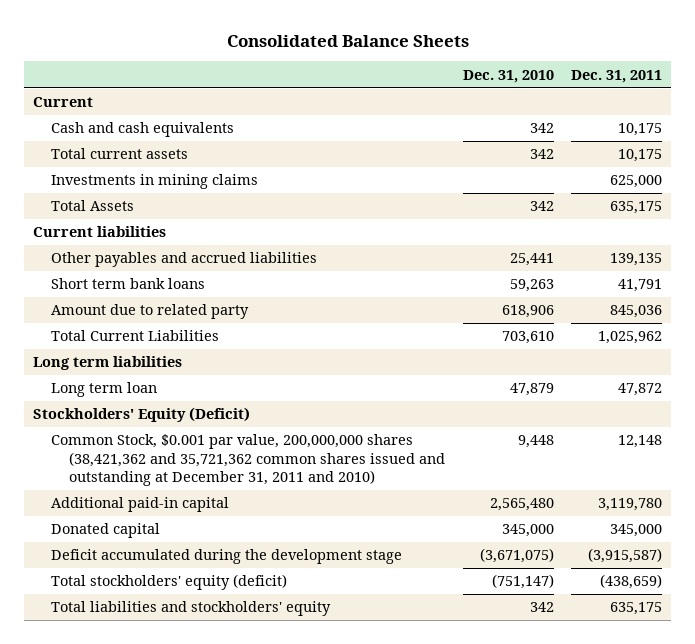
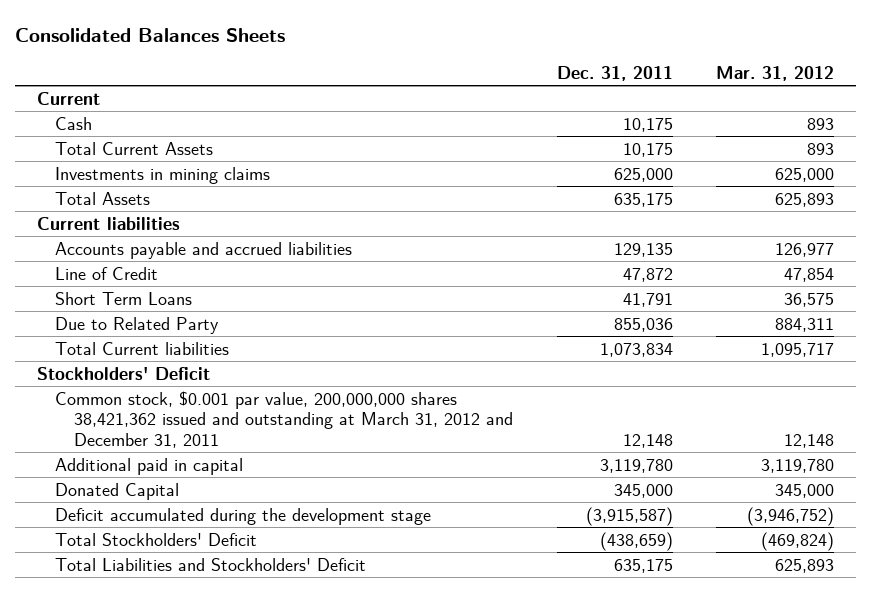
- Consolidated Balance Sheets
+ Consolidated Balances Sheets
- | Dec. 31, 2010 | Dec. 31, 2011
+ | Dec. 31, 2011 | Mar. 31, 2012
- Cash and cash equivalents | 342 | 10,175
- Total current assets | 342 | 10,175
+ Cash | 10,175 | 893
+ Total Current Assets | 10,175 | 893
- Other payables and accrued liabilities | 25,441 | 139,135
- Short term bank loans | 59,263 | 41,791
- Amount due to related party | 618,906 | 845,036
- Total Current Liabilities | 703,610 | 1,025,962
- Long term liabilities
- Long term loan | 47,879 | 47,872
- Stockholders' Equity (Deficit)
- Common Stock, $0.001 par value, 200,000,000 shares (38,421,362 and 35,721,362 common shares issued and outstanding at December 31, 2011 and 2010) | 9,448 | 12,148
- Additional paid-in capital | 2,565,480 | 3,119,780
- Donated capital | 345,000 | 345,000
+ Accounts payable and accrued liabilities | 129,135 | 126,977
+ Line of Credit | 47,872 | 47,854
+ Short Term Loans | 41,791 | 36,575
+ Due to Related Party | 855,036 | 884,311
+ Total Current liabilities | 1,073,834 | 1,095,717
+ Stockholders' Deficit
+ Common stock, $0.001 par value, 200,000,000 shares 38,421,362 issued and outstanding at March 31, 2012 and December 31, 2011 | 12,148 | 12,148
+ Additional paid in capital | 3,119,780 | 3,119,780
+ Donated Capital | 345,000 | 345,000
- Total stockholders' equity (deficit) | (751,147) | (438,659)
- Total liabilities and stockholders' equity | 342 | 635,175
+ Total Stockholders' Deficit | (438,659) | (469,824)
+ Total Liabilities and Stockholders' Deficit | 635,175 | 625,893

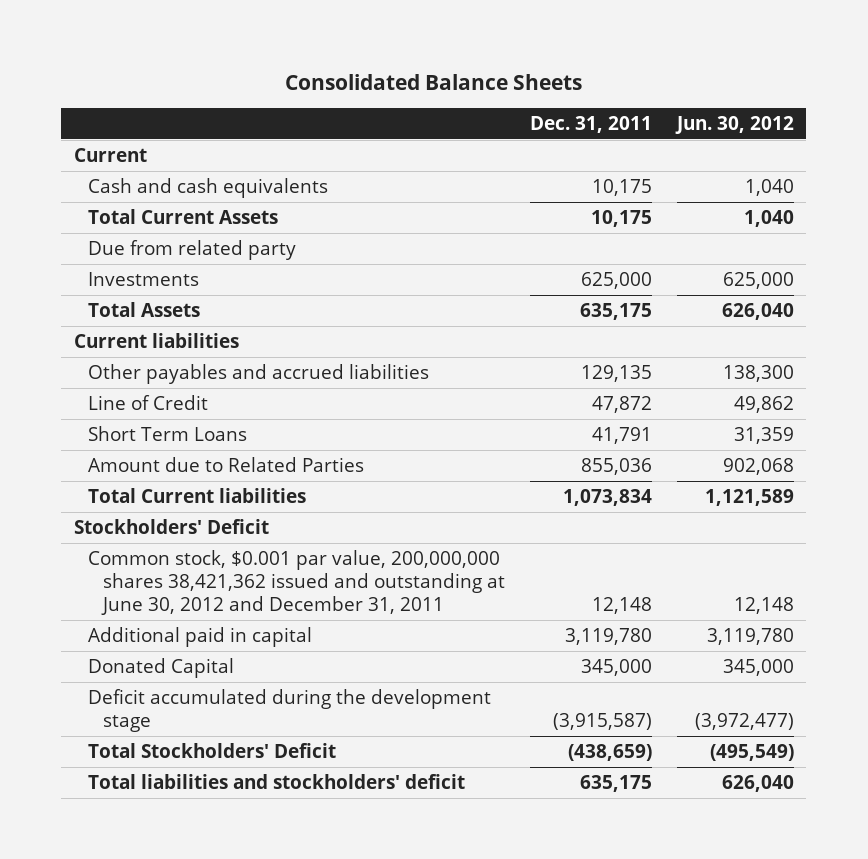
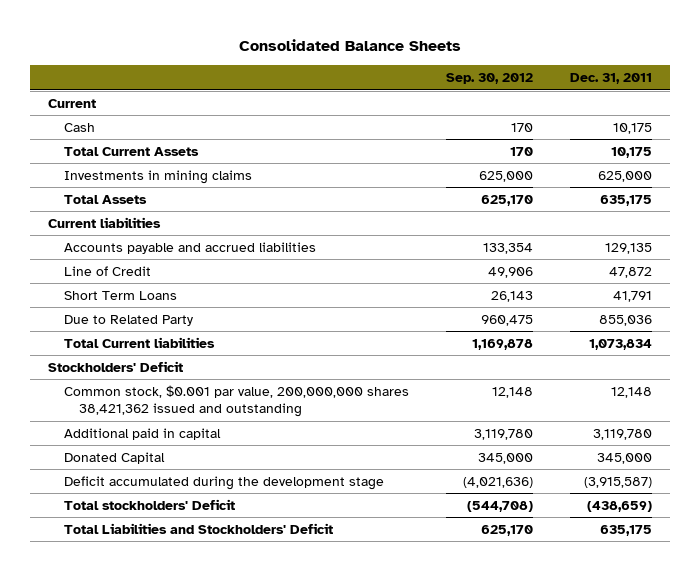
- | Dec. 31, 2011 | Jun. 30, 2012
+ | Sep. 30, 2012 | Dec. 31, 2011
- Cash and cash equivalents | 10,175 | 1,040
+ Cash | 170 | 10,175
- Due from related party
- Investments | 625,000 | 625,000
+ Investments in mining claims | 625,000 | 625,000
- Other payables and accrued liabilities | 129,135 | 138,300
+ Accounts payable and accrued liabilities | 133,354 | 129,135
- Amount due to Related Parties | 855,036 | 902,068
+ Due to Related Party | 960,475 | 855,036
- Common stock, $0.001 par value, 200,000,000 shares 38,421,362 issued and outstanding at June 30, 2012 and December 31, 2011 | 12,148 | 12,148
+ Common stock, $0.001 par value, 200,000,000 shares 38,421,362 issued and outstanding | 12,148 | 12,148
- Total Stockholders' Deficit | (438,659) | (495,549)
- Total liabilities and stockholders' deficit | 635,175 | 626,040
+ Total stockholders' Deficit | (544,708) | (438,659)
+ Total Liabilities and Stockholders' Deficit | 625,170 | 635,175

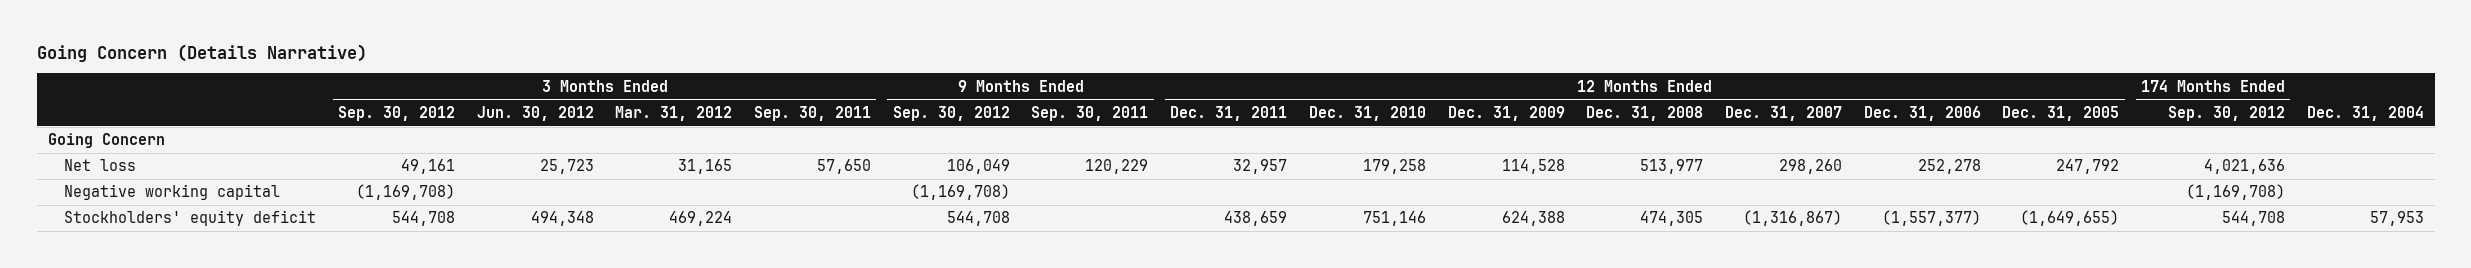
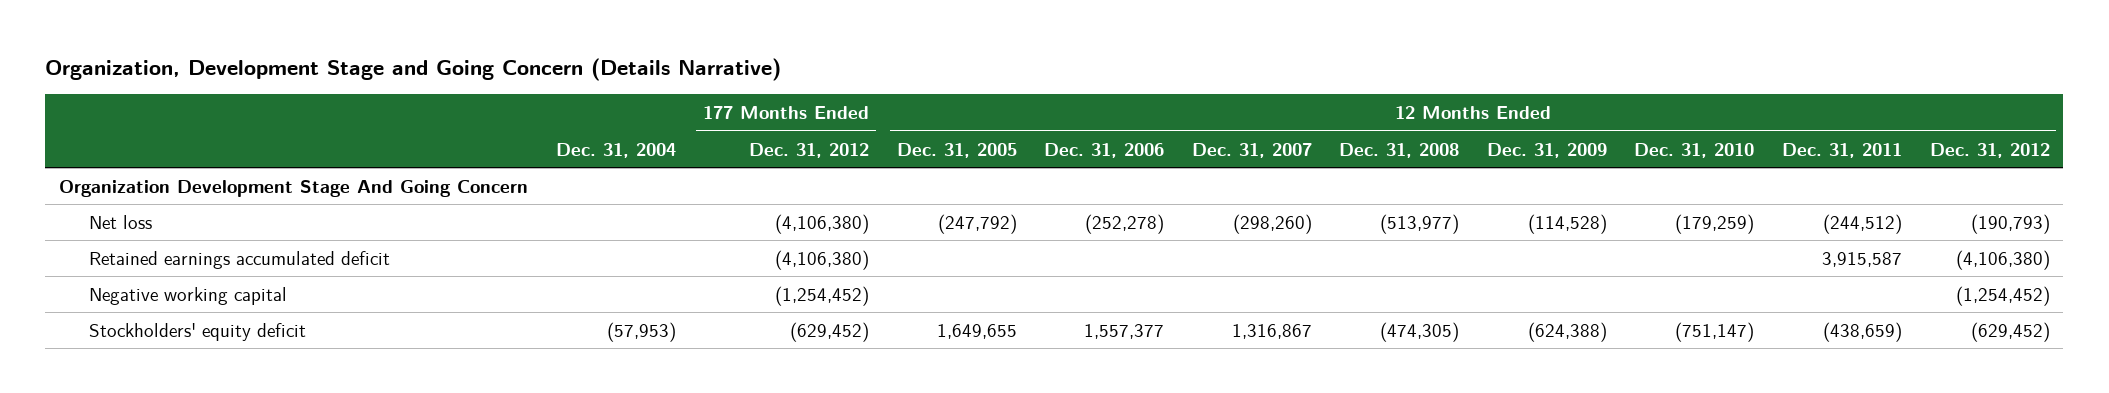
- Going Concern (Details Narrative)
+ Organization, Development Stage and Going Concern (Details Narrative)
- | 3 Months Ended Sep. 30, 2012 | 3 Months Ended Jun. 30, 2012 | 3 Months Ended Mar. 31, 2012 | 3 Months Ended Sep. 30, 2011 | 9 Months Ended Sep. 30, 2012 | 9 Months Ended Sep. 30, 2011 | 12 Months Ended Dec. 31, 2011 | 12 Months Ended Dec. 31, 2010 | 12 Months Ended Dec. 31, 2009 | 12 Months Ended Dec. 31, 2008 | 12 Months Ended Dec. 31, 2007 | 12 Months Ended Dec. 31, 2006 | 12 Months Ended Dec. 31, 2005 | 174 Months Ended Sep. 30, 2012 | Dec. 31, 2004
+ | Dec. 31, 2004 | 177 Months Ended Dec. 31, 2012 | 12 Months Ended Dec. 31, 2005 | 12 Months Ended Dec. 31, 2006 | 12 Months Ended Dec. 31, 2007 | 12 Months Ended Dec. 31, 2008 | 12 Months Ended Dec. 31, 2009 | 12 Months Ended Dec. 31, 2010 | 12 Months Ended Dec. 31, 2011 | 12 Months Ended Dec. 31, 2012
- Going Concern
- Net loss | 49,161 | 25,723 | 31,165 | 57,650 | 106,049 | 120,229 | 32,957 | 179,258 | 114,528 | 513,977 | 298,260 | 252,278 | 247,792 | 4,021,636 |
+ Organization Development Stage And Going Concern
+ Net loss | | (4,106,380) | (247,792) | (252,278) | (298,260) | (513,977) | (114,528) | (179,259) | (244,512) | (190,793)
+ Retained earnings accumulated deficit | | (4,106,380) | | | | | | | 3,915,587 | (4,106,380)
- Stockholders' equity deficit | 544,708 | 494,348 | 469,224 | | 544,708 | | 438,659 | 751,146 | 624,388 | 474,305 | (1,316,867) | (1,557,377) | (1,649,655) | 544,708 | 57,953
+ Stockholders' equity deficit | (57,953) | (629,452) | 1,649,655 | 1,557,377 | 1,316,867 | (474,305) | (624,388) | (751,147) | (438,659) | (629,452)

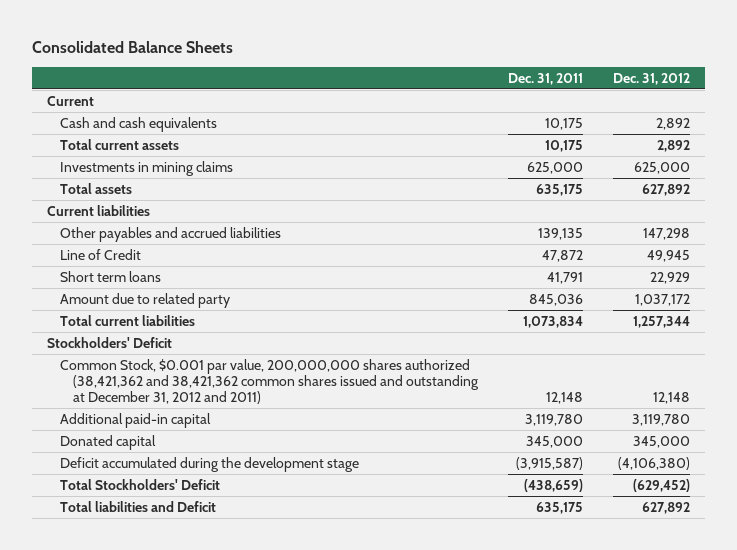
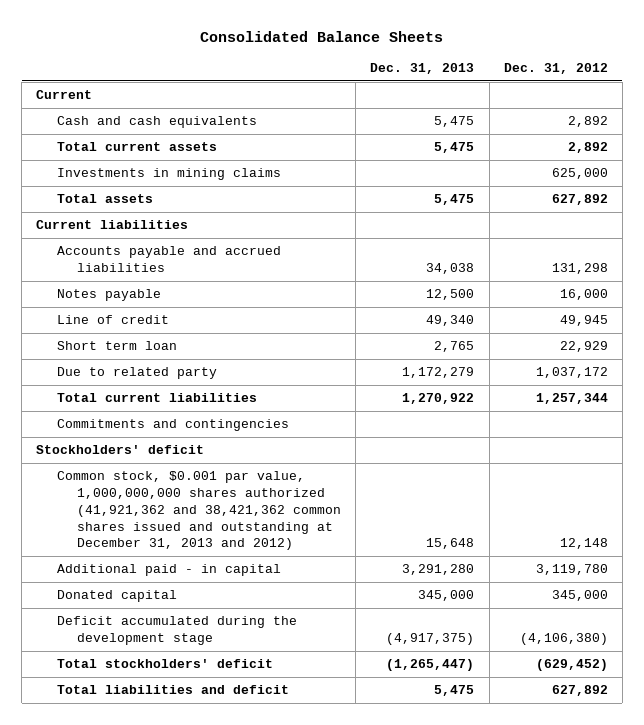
- | Dec. 31, 2011 | Dec. 31, 2012
+ | Dec. 31, 2013 | Dec. 31, 2012
- Other payables and accrued liabilities | 139,135 | 147,298
- Line of Credit | 47,872 | 49,945
- Short term loans | 41,791 | 22,929
- Amount due to related party | 845,036 | 1,037,172
+ Accounts payable and accrued liabilities | 34,038 | 131,298
+ Notes payable | 12,500 | 16,000
+ Line of credit | 49,340 | 49,945
+ Short term loan | 2,765 | 22,929
+ Due to related party | 1,172,279 | 1,037,172
- Stockholders' Deficit
- Common Stock, $0.001 par value, 200,000,000 shares authorized (38,421,362 and 38,421,362 common shares issued and outstanding at December 31, 2012 and 2011) | 12,148 | 12,148
- Additional paid-in capital | 3,119,780 | 3,119,780
+ Commitments and contingencies
+ Stockholders' deficit
+ Common stock, $0.001 par value, 1,000,000,000 shares authorized (41,921,362 and 38,421,362 common shares issued and outstanding at December 31, 2013 and 2012) | 15,648 | 12,148
+ Additional paid - in capital | 3,291,280 | 3,119,780
- Total Stockholders' Deficit | (438,659) | (629,452)
- Total liabilities and Deficit | 635,175 | 627,892
+ Total stockholders' deficit | (1,265,447) | (629,452)
+ Total liabilities and deficit | 5,475 | 627,892

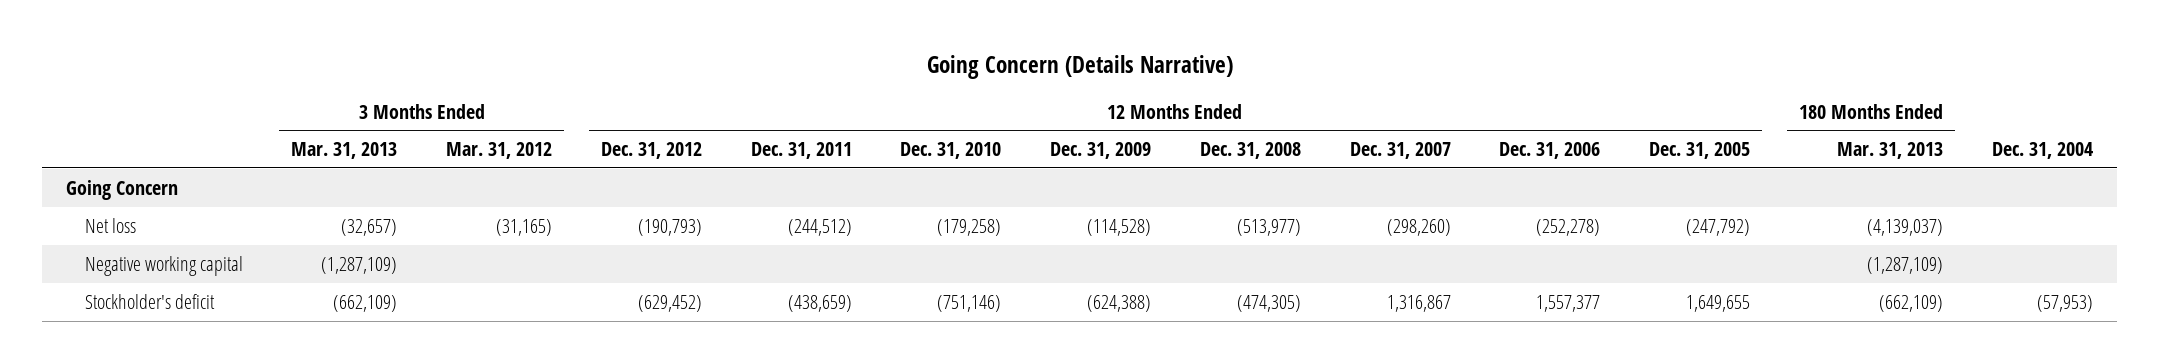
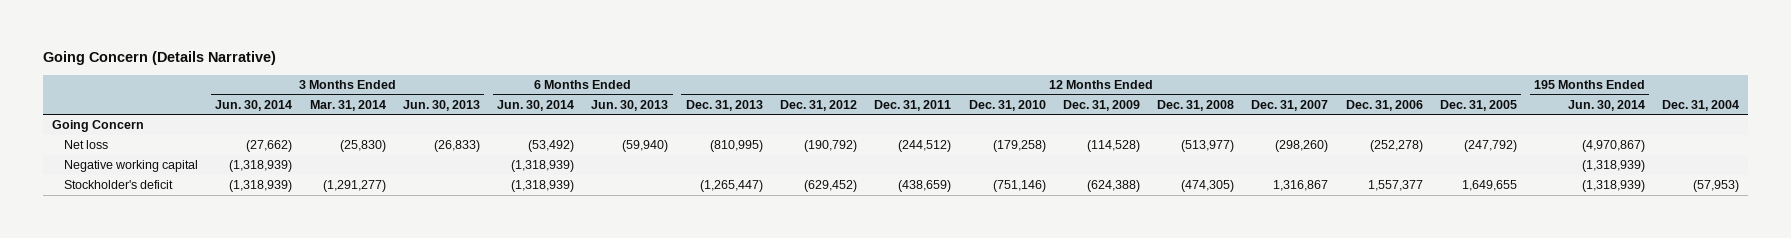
- | 3 Months Ended Mar. 31, 2013 | 3 Months Ended Mar. 31, 2012 | 12 Months Ended Dec. 31, 2012 | 12 Months Ended Dec. 31, 2011 | 12 Months Ended Dec. 31, 2010 | 12 Months Ended Dec. 31, 2009 | 12 Months Ended Dec. 31, 2008 | 12 Months Ended Dec. 31, 2007 | 12 Months Ended Dec. 31, 2006 | 12 Months Ended Dec. 31, 2005 | 180 Months Ended Mar. 31, 2013 | Dec. 31, 2004
+ | 3 Months Ended Jun. 30, 2014 | 3 Months Ended Mar. 31, 2014 | 3 Months Ended Jun. 30, 2013 | 6 Months Ended Jun. 30, 2014 | 6 Months Ended Jun. 30, 2013 | 12 Months Ended Dec. 31, 2013 | 12 Months Ended Dec. 31, 2012 | 12 Months Ended Dec. 31, 2011 | 12 Months Ended Dec. 31, 2010 | 12 Months Ended Dec. 31, 2009 | 12 Months Ended Dec. 31, 2008 | 12 Months Ended Dec. 31, 2007 | 12 Months Ended Dec. 31, 2006 | 12 Months Ended Dec. 31, 2005 | 195 Months Ended Jun. 30, 2014 | Dec. 31, 2004
- Net loss | (32,657) | (31,165) | (190,793) | (244,512) | (179,258) | (114,528) | (513,977) | (298,260) | (252,278) | (247,792) | (4,139,037) |
+ Net loss | (27,662) | (25,830) | (26,833) | (53,492) | (59,940) | (810,995) | (190,792) | (244,512) | (179,258) | (114,528) | (513,977) | (298,260) | (252,278) | (247,792) | (4,970,867) |

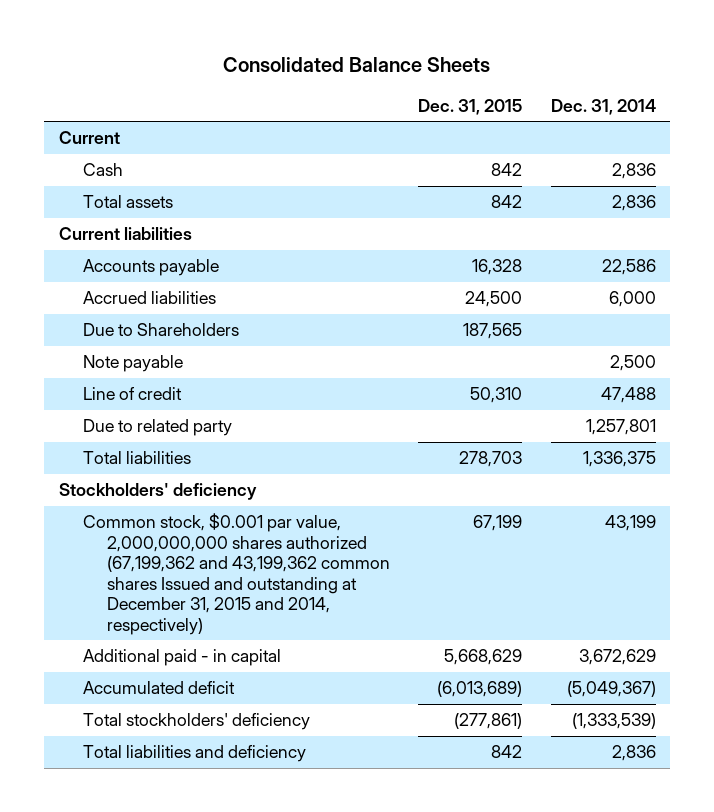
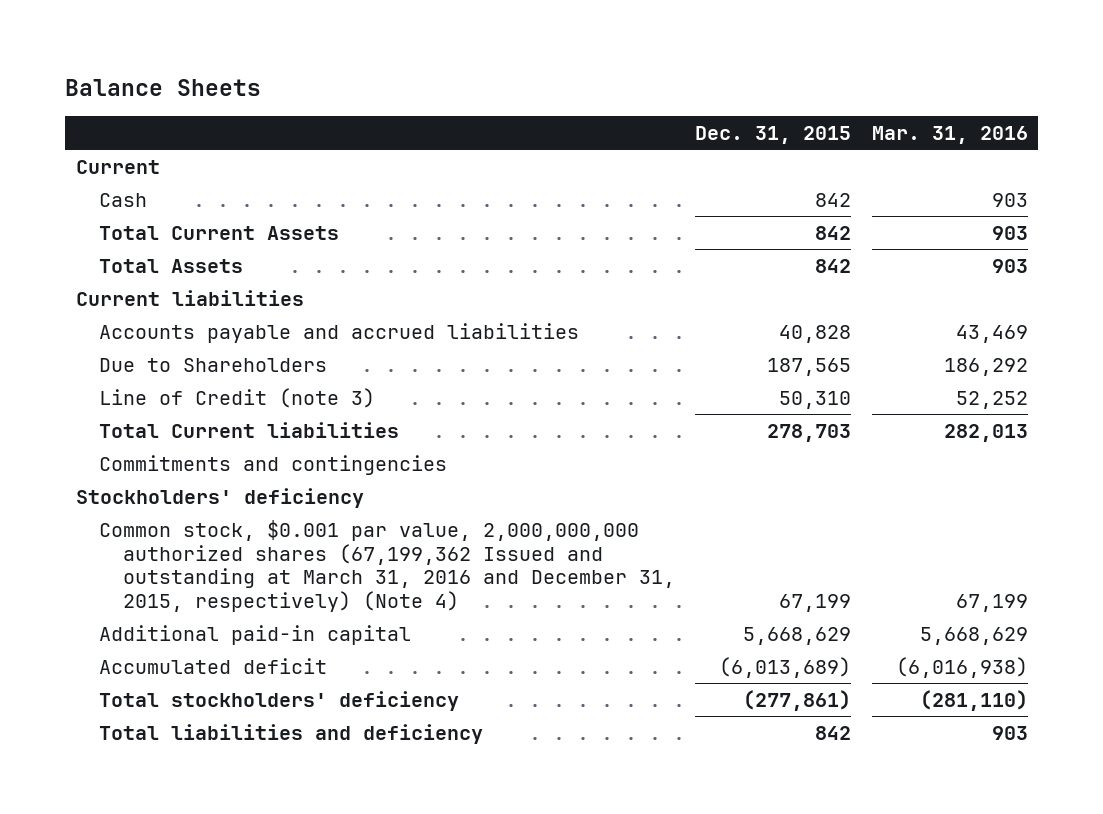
- Consolidated Balance Sheets
+ Balance Sheets
- | Dec. 31, 2015 | Dec. 31, 2014
+ | Dec. 31, 2015 | Mar. 31, 2016
- Total assets | 842 | 2,836
+ Total Current Assets | 842 | 903
+ Total Assets | 842 | 903
- Accounts payable | 16,328 | 22,586
- Accrued liabilities | 24,500 | 6,000
+ Accounts payable and accrued liabilities | 40,828 | 43,469
- Note payable | | 2,500
- Line of credit | 50,310 | 47,488
- Due to related party | | 1,257,801
- Total liabilities | 278,703 | 1,336,375
+ Line of Credit (note 3) | 50,310 | 52,252
+ Total Current liabilities | 278,703 | 282,013
+ Commitments and contingencies
- Common stock, $0.001 par value, 2,000,000,000 shares authorized (67,199,362 and 43,199,362 common shares Issued and outstanding at December 31, 2015 and 2014, respectively) | 67,199 | 43,199
- Additional paid - in capital | 5,668,629 | 3,672,629
+ Common stock, $0.001 par value, 2,000,000,000 authorized shares (67,199,362 Issued and outstanding at March 31, 2016 and December 31, 2015, respectively) (Note 4) | 67,199 | 67,199
+ Additional paid-in capital | 5,668,629 | 5,668,629

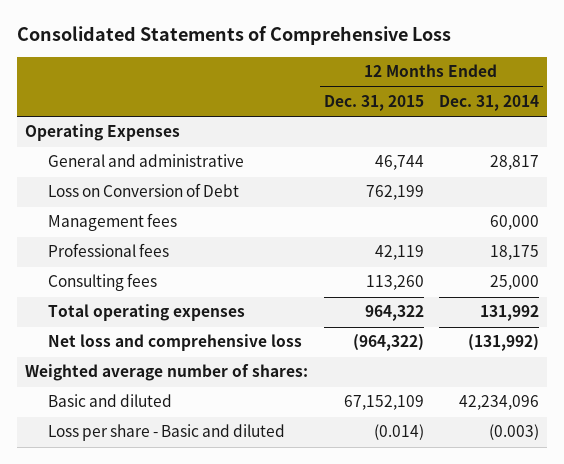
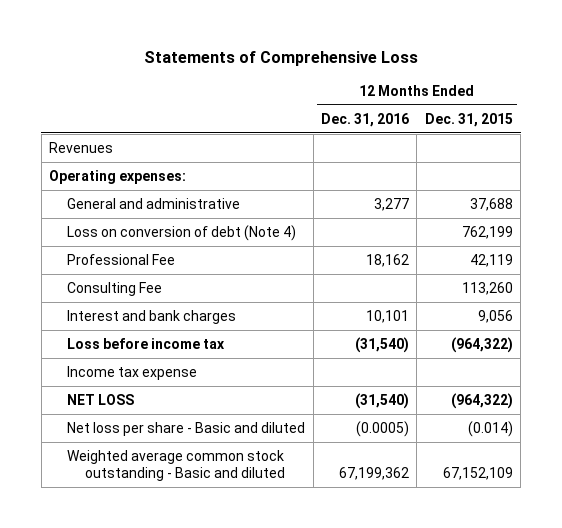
- Consolidated Statements of Comprehensive Loss
+ Statements of Comprehensive Loss
- | 12 Months Ended Dec. 31, 2015 | 12 Months Ended Dec. 31, 2014
+ | 12 Months Ended Dec. 31, 2016 | 12 Months Ended Dec. 31, 2015
- Operating Expenses
- General and administrative | 46,744 | 28,817
- Loss on Conversion of Debt | 762,199 |
- Management fees | | 60,000
- Professional fees | 42,119 | 18,175
- Consulting fees | 113,260 | 25,000
- Total operating expenses | 964,322 | 131,992
- Net loss and comprehensive loss | (964,322) | (131,992)
- Weighted average number of shares:
- Basic and diluted | 67,152,109 | 42,234,096
- Loss per share - Basic and diluted | (0.014) | (0.003)
+ Revenues
+ Operating expenses:
+ General and administrative | 3,277 | 37,688
+ Loss on conversion of debt (Note 4) | | 762,199
+ Professional Fee | 18,162 | 42,119
+ Consulting Fee | | 113,260
+ Interest and bank charges | 10,101 | 9,056
+ Loss before income tax | (31,540) | (964,322)
+ Income tax expense
+ NET LOSS | (31,540) | (964,322)
+ Net loss per share - Basic and diluted | (0.0005) | (0.014)
+ Weighted average common stock outstanding - Basic and diluted | 67,199,362 | 67,152,109

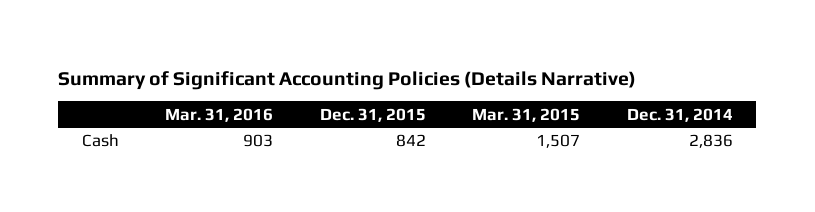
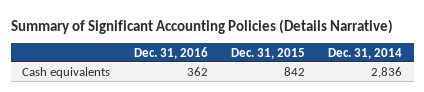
- | Mar. 31, 2016 | Dec. 31, 2015 | Mar. 31, 2015 | Dec. 31, 2014
+ | Dec. 31, 2016 | Dec. 31, 2015 | Dec. 31, 2014
- Cash | 903 | 842 | 1,507 | 2,836
+ Cash equivalents | 362 | 842 | 2,836

